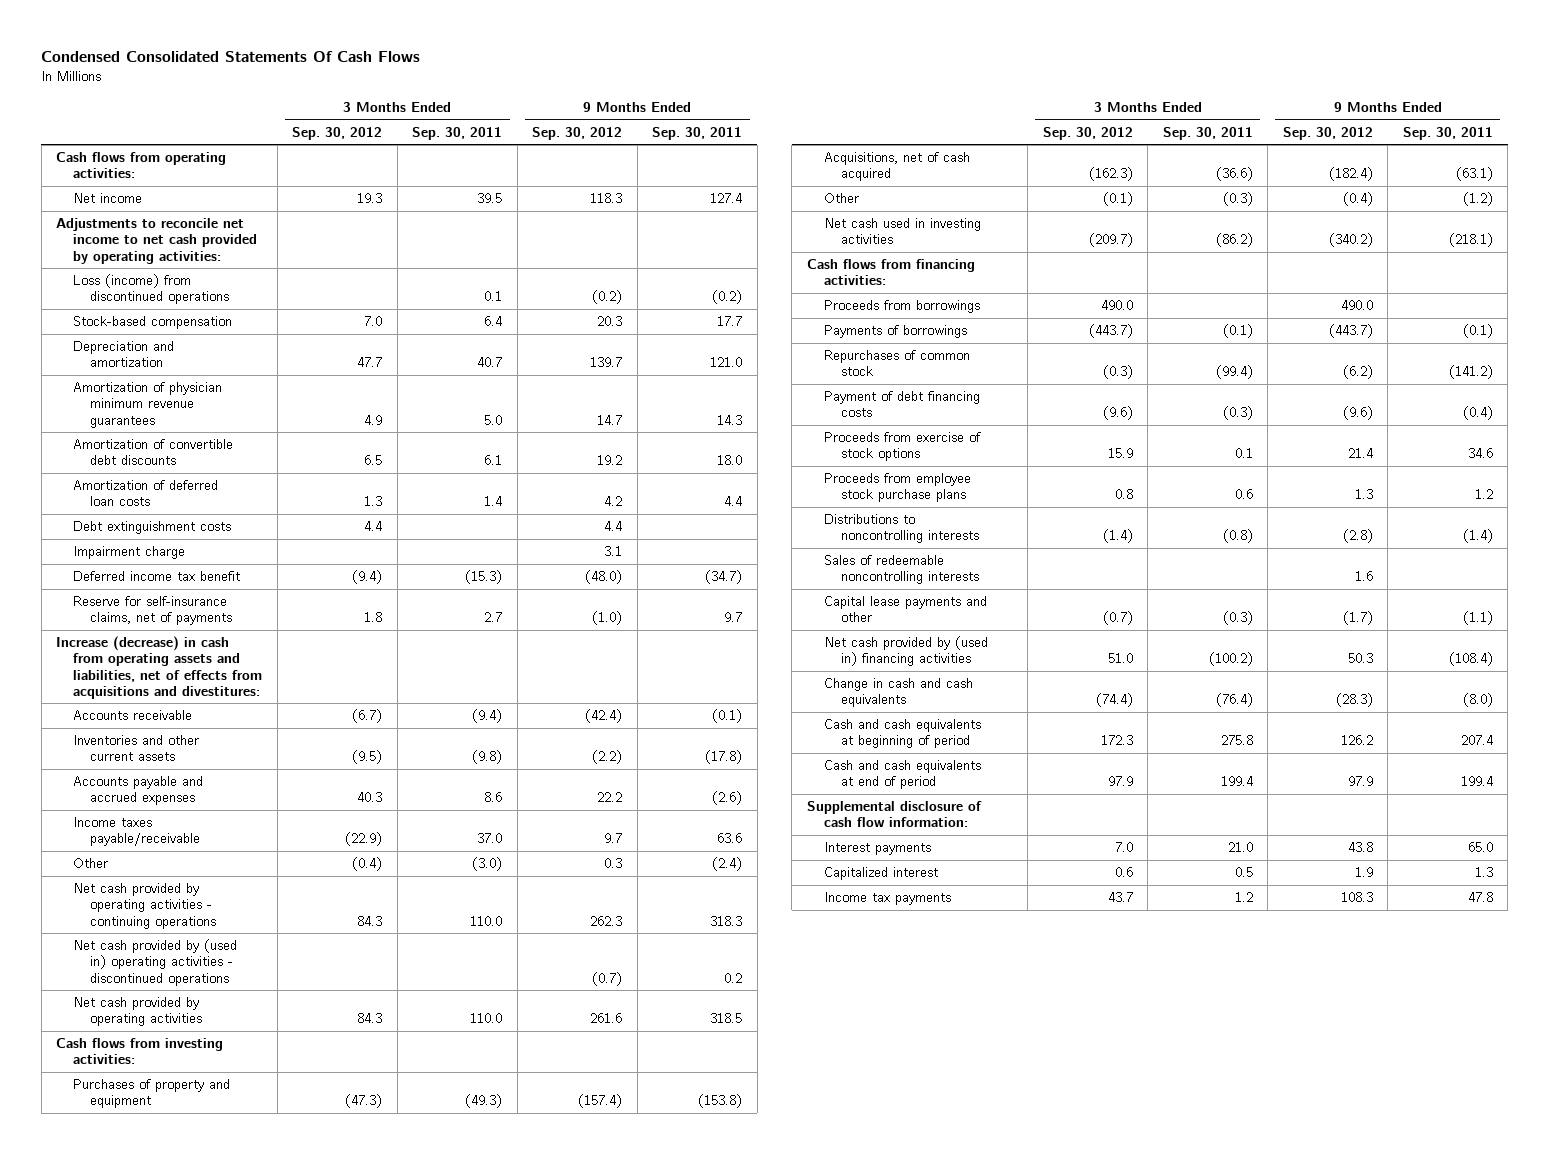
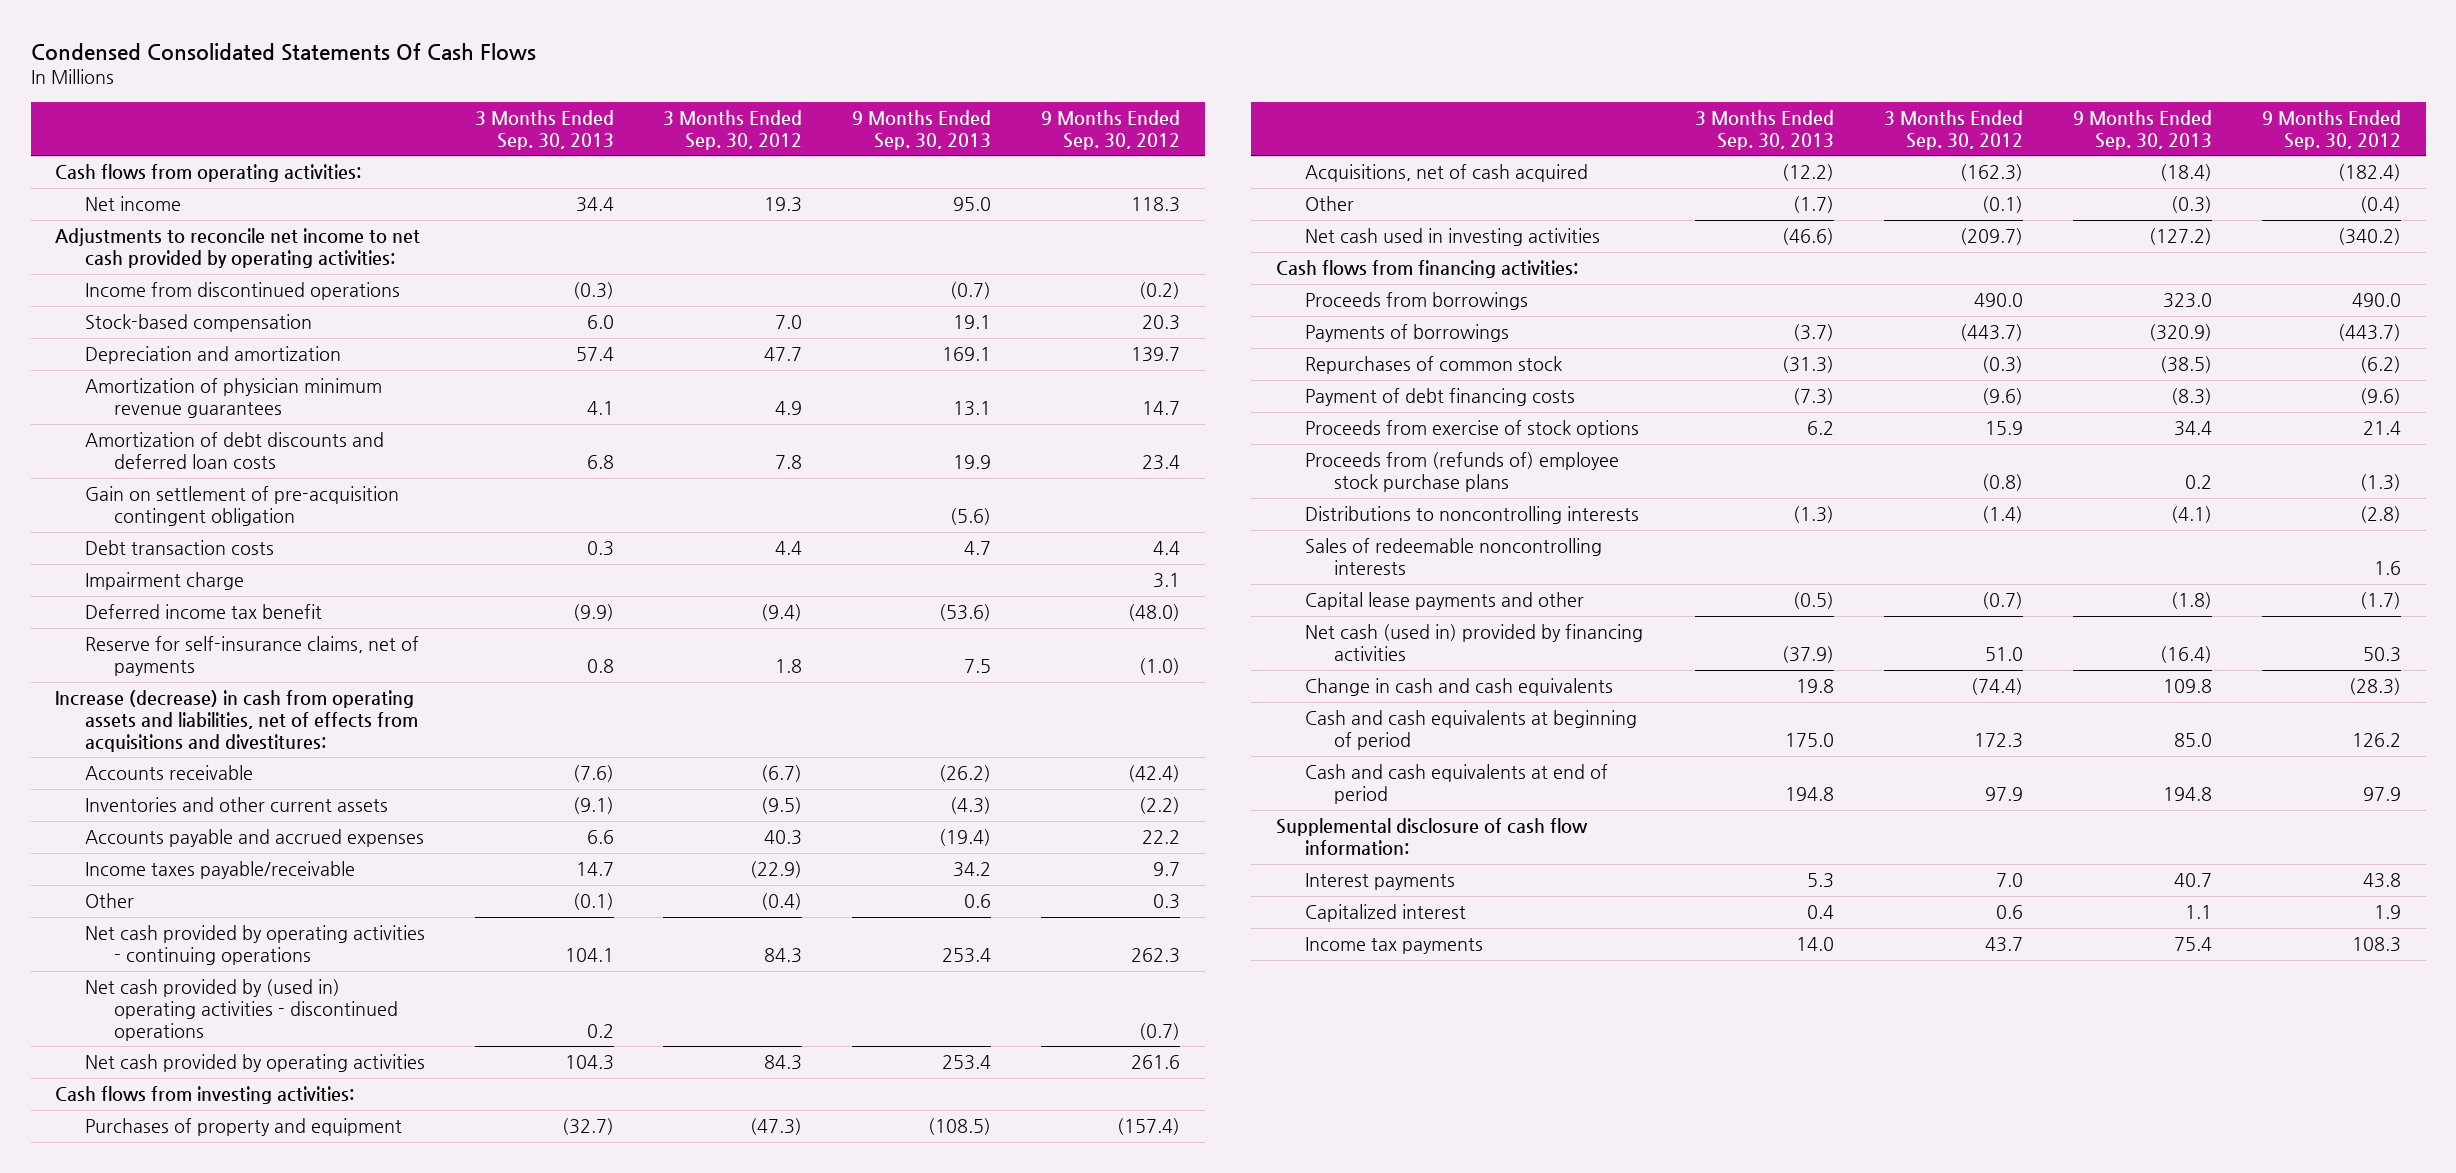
- | 3 Months Ended Sep. 30, 2012 | 3 Months Ended Sep. 30, 2011 | 9 Months Ended Sep. 30, 2012 | 9 Months Ended Sep. 30, 2011
+ | 3 Months Ended Sep. 30, 2013 | 3 Months Ended Sep. 30, 2012 | 9 Months Ended Sep. 30, 2013 | 9 Months Ended Sep. 30, 2012
- Loss (income) from discontinued operations | | 0.1 | (0.2) | (0.2)
+ Income from discontinued operations | (0.3) | | (0.7) | (0.2)
- Amortization of convertible debt discounts | 6.5 | 6.1 | 19.2 | 18.0
- Amortization of deferred loan costs | 1.3 | 1.4 | 4.2 | 4.4
- Debt extinguishment costs | 4.4 | | 4.4 |
+ Amortization of debt discounts and deferred loan costs | 6.8 | 7.8 | 19.9 | 23.4
+ Gain on settlement of pre-acquisition contingent obligation | | | (5.6) |
+ Debt transaction costs | 0.3 | 4.4 | 4.7 | 4.4
- Proceeds from employee stock purchase plans | 0.8 | 0.6 | 1.3 | 1.2
+ Proceeds from (refunds of) employee stock purchase plans | | (0.8) | 0.2 | (1.3)
- Net cash provided by (used in) financing activities | 51.0 | (100.2) | 50.3 | (108.4)
+ Net cash (used in) provided by financing activities | (37.9) | 51.0 | (16.4) | 50.3

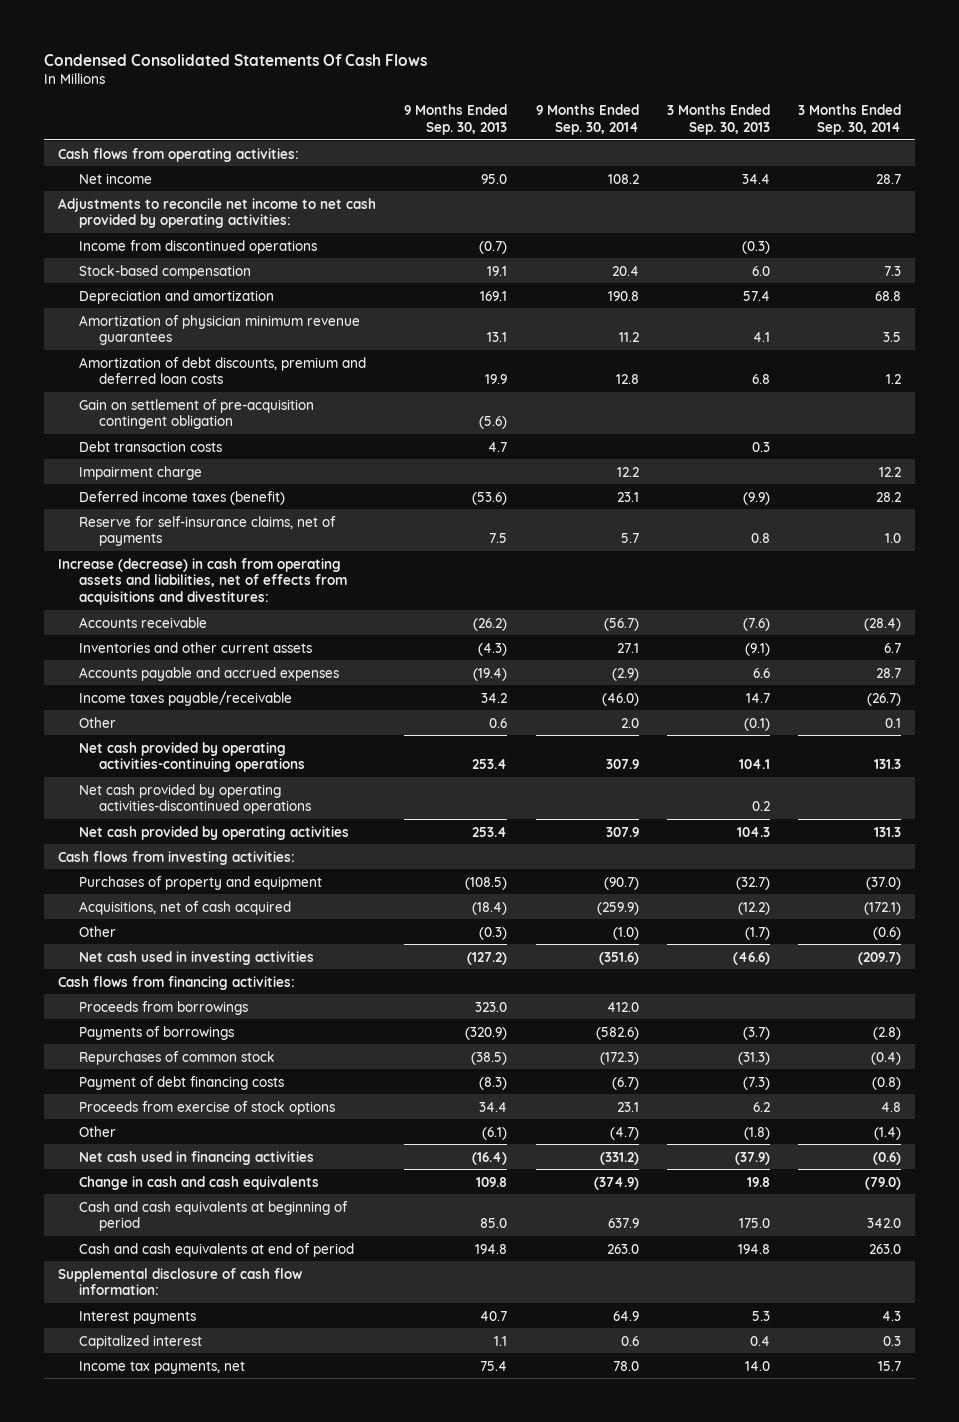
- | 3 Months Ended Sep. 30, 2013 | 3 Months Ended Sep. 30, 2012 | 9 Months Ended Sep. 30, 2013 | 9 Months Ended Sep. 30, 2012
+ | 9 Months Ended Sep. 30, 2013 | 9 Months Ended Sep. 30, 2014 | 3 Months Ended Sep. 30, 2013 | 3 Months Ended Sep. 30, 2014
- Amortization of debt discounts and deferred loan costs | 6.8 | 7.8 | 19.9 | 23.4
+ Amortization of debt discounts, premium and deferred loan costs | 19.9 | 12.8 | 6.8 | 1.2
- Deferred income tax benefit | (9.9) | (9.4) | (53.6) | (48.0)
+ Deferred income taxes (benefit) | (53.6) | 23.1 | (9.9) | 28.2
- Net cash provided by operating activities - continuing operations | 104.1 | 84.3 | 253.4 | 262.3
- Net cash provided by (used in) operating activities - discontinued operations | 0.2 | | | (0.7)
+ Net cash provided by operating activities-continuing operations | 253.4 | 307.9 | 104.1 | 131.3
+ Net cash provided by operating activities-discontinued operations | | | 0.2 |
- Proceeds from (refunds of) employee stock purchase plans | | (0.8) | 0.2 | (1.3)
- Distributions to noncontrolling interests | (1.3) | (1.4) | (4.1) | (2.8)
- Sales of redeemable noncontrolling interests | | | | 1.6
- Capital lease payments and other | (0.5) | (0.7) | (1.8) | (1.7)
- Net cash (used in) provided by financing activities | (37.9) | 51.0 | (16.4) | 50.3
+ Other | (6.1) | (4.7) | (1.8) | (1.4)
+ Net cash used in financing activities | (16.4) | (331.2) | (37.9) | (0.6)
- Income tax payments | 14.0 | 43.7 | 75.4 | 108.3
+ Income tax payments, net | 75.4 | 78.0 | 14.0 | 15.7

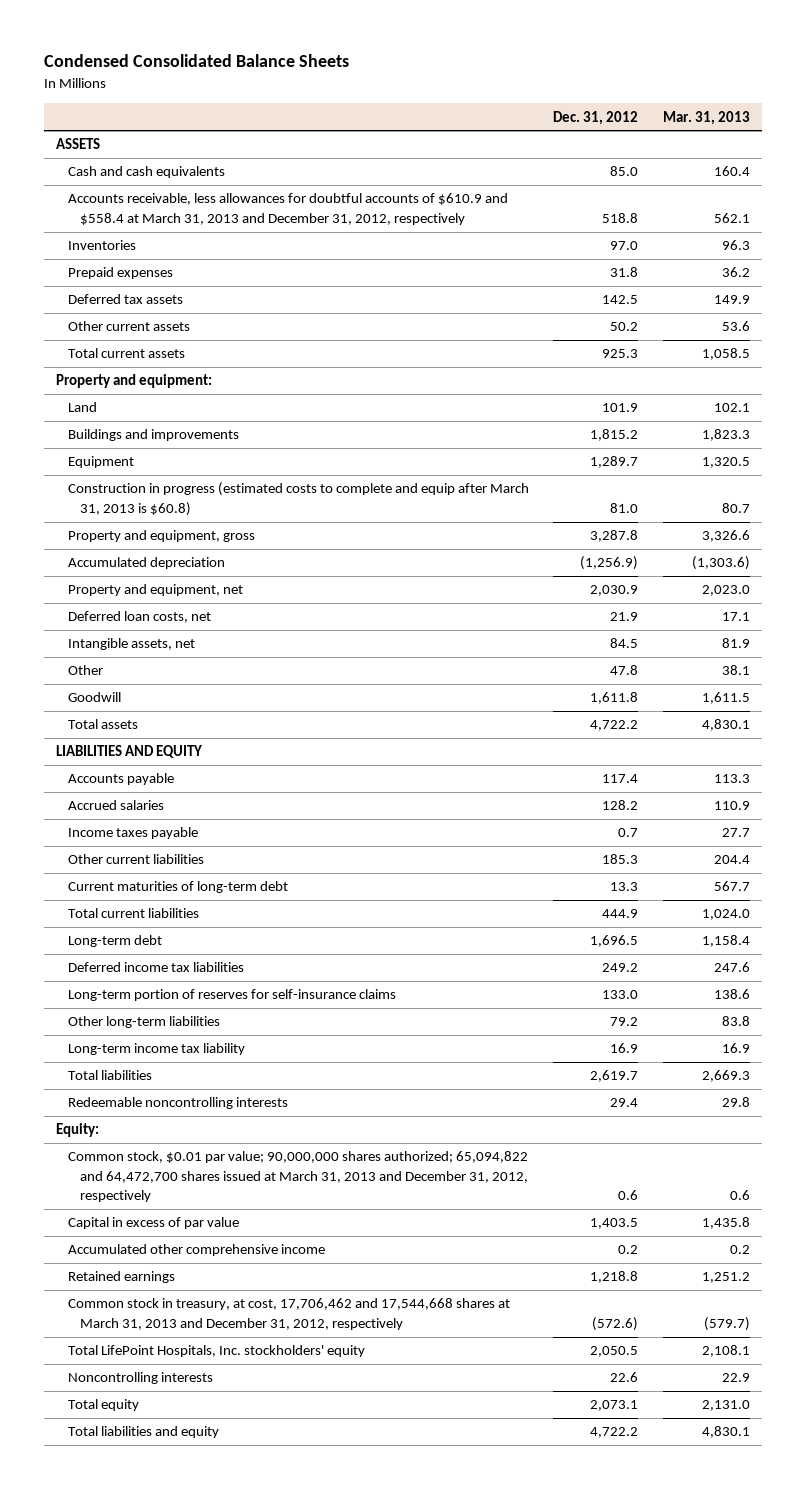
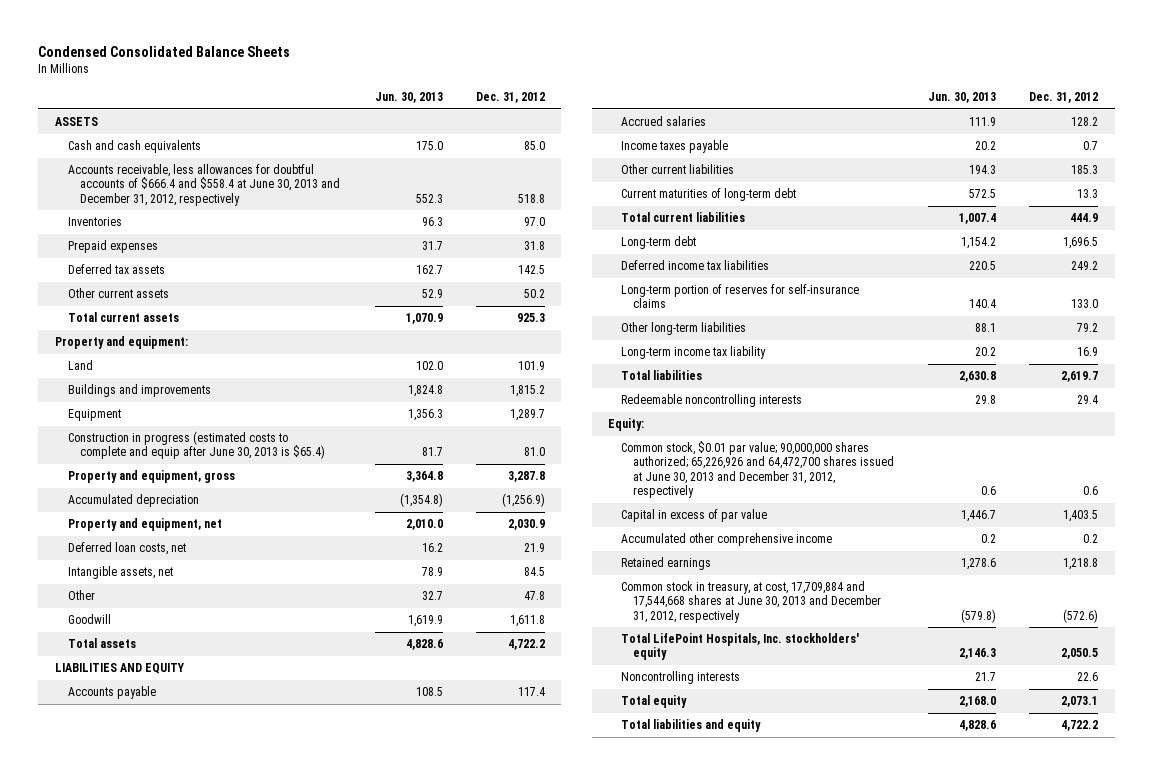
- | Dec. 31, 2012 | Mar. 31, 2013
+ | Jun. 30, 2013 | Dec. 31, 2012
- Accounts receivable, less allowances for doubtful accounts of $610.9 and $558.4 at March 31, 2013 and December 31, 2012, respectively | 518.8 | 562.1
+ Accounts receivable, less allowances for doubtful accounts of $666.4 and $558.4 at June 30, 2013 and December 31, 2012, respectively | 552.3 | 518.8
- Construction in progress (estimated costs to complete and equip after March 31, 2013 is $60.8) | 81.0 | 80.7
+ Construction in progress (estimated costs to complete and equip after June 30, 2013 is $65.4) | 81.7 | 81.0
- Common stock, $0.01 par value; 90,000,000 shares authorized; 65,094,822 and 64,472,700 shares issued at March 31, 2013 and December 31, 2012, respectively | 0.6 | 0.6
+ Common stock, $0.01 par value; 90,000,000 shares authorized; 65,226,926 and 64,472,700 shares issued at June 30, 2013 and December 31, 2012, respectively | 0.6 | 0.6
- Common stock in treasury, at cost, 17,706,462 and 17,544,668 shares at March 31, 2013 and December 31, 2012, respectively | (572.6) | (579.7)
+ Common stock in treasury, at cost, 17,709,884 and 17,544,668 shares at June 30, 2013 and December 31, 2012, respectively | (579.8) | (572.6)

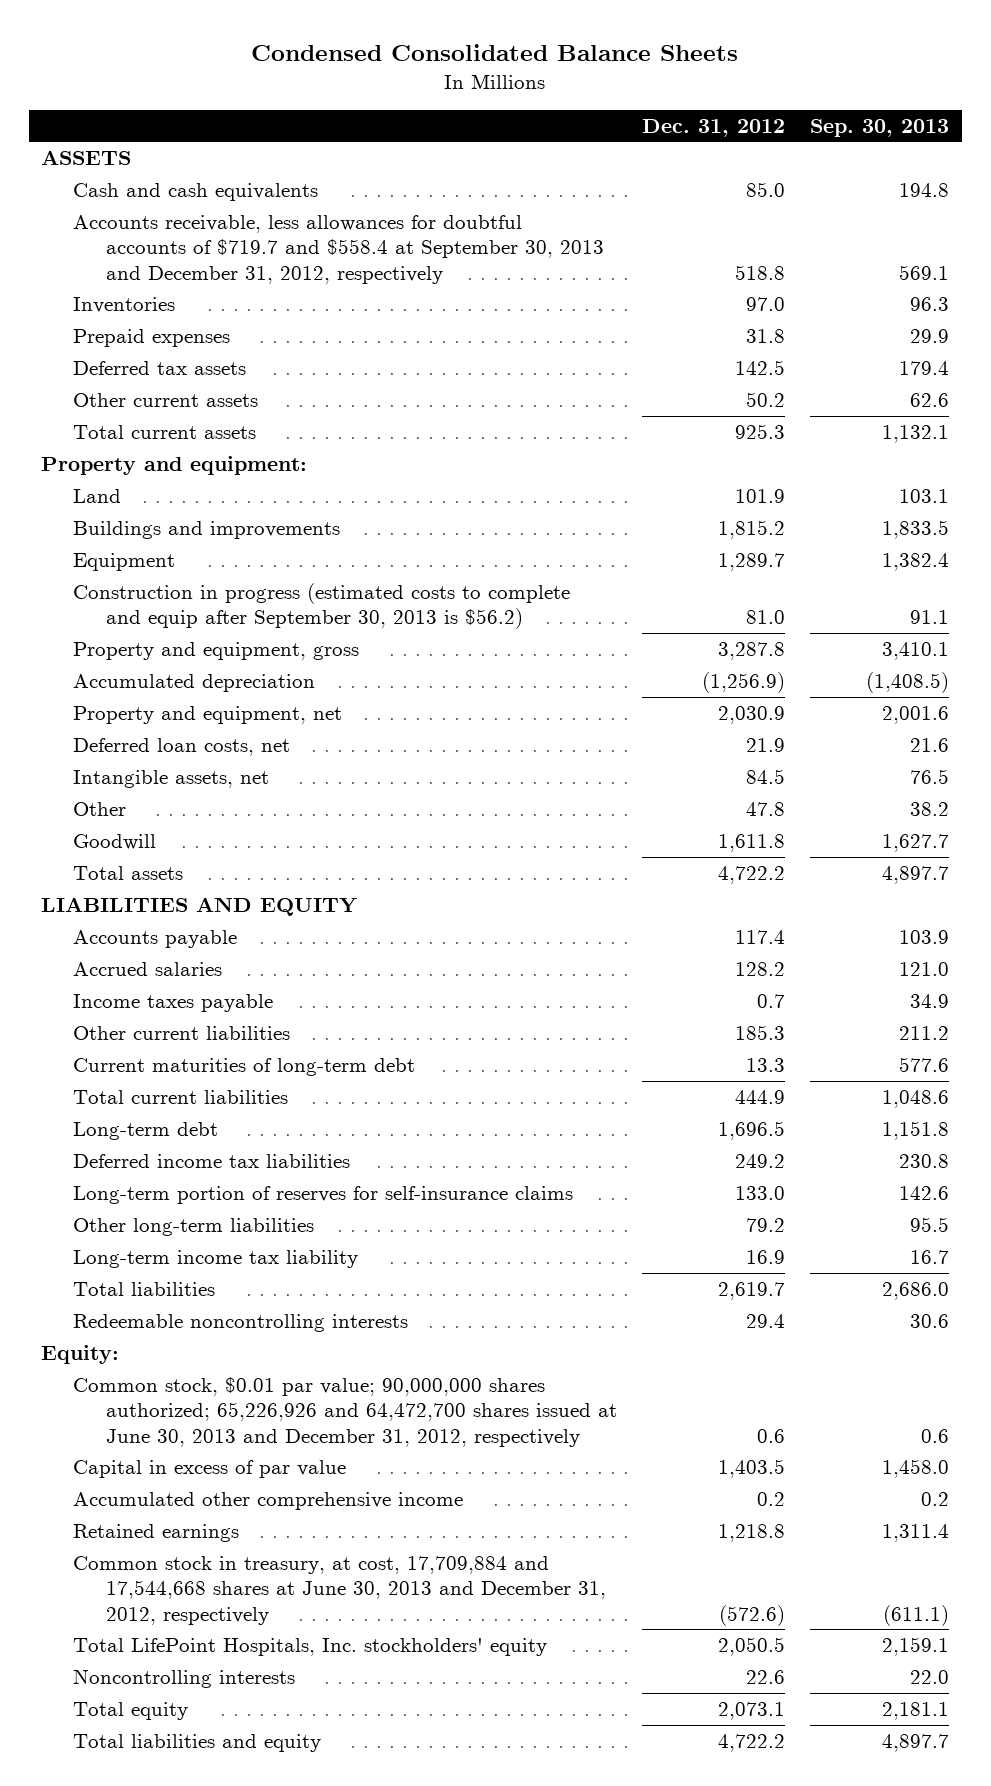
- | Jun. 30, 2013 | Dec. 31, 2012
+ | Dec. 31, 2012 | Sep. 30, 2013
- Accounts receivable, less allowances for doubtful accounts of $666.4 and $558.4 at June 30, 2013 and December 31, 2012, respectively | 552.3 | 518.8
+ Accounts receivable, less allowances for doubtful accounts of $719.7 and $558.4 at September 30, 2013 and December 31, 2012, respectively | 518.8 | 569.1
- Construction in progress (estimated costs to complete and equip after June 30, 2013 is $65.4) | 81.7 | 81.0
+ Construction in progress (estimated costs to complete and equip after September 30, 2013 is $56.2) | 81.0 | 91.1

